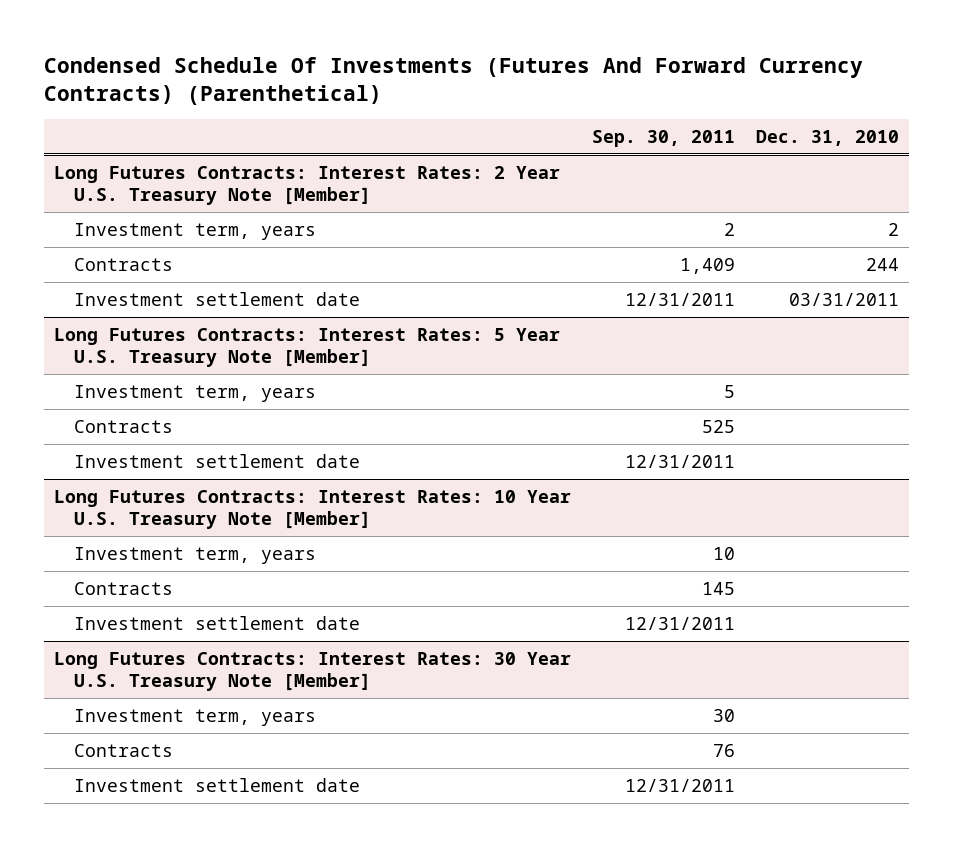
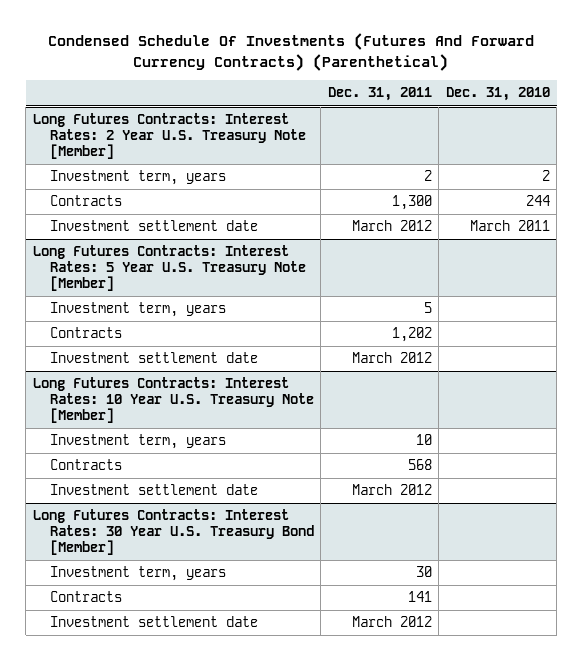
- | Sep. 30, 2011 | Dec. 31, 2010
+ | Dec. 31, 2011 | Dec. 31, 2010
@ Long Futures Contracts: Interest Rates: 2 Year U.S. Treasury Note [Member]
- Investment settlement date | 12/31/2011 | 03/31/2011
+ Investment settlement date | March 2012 | March 2011
- Long Futures Contracts: Interest Rates: 30 Year U.S. Treasury Note [Member]
+ Long Futures Contracts: Interest Rates: 30 Year U.S. Treasury Bond [Member]

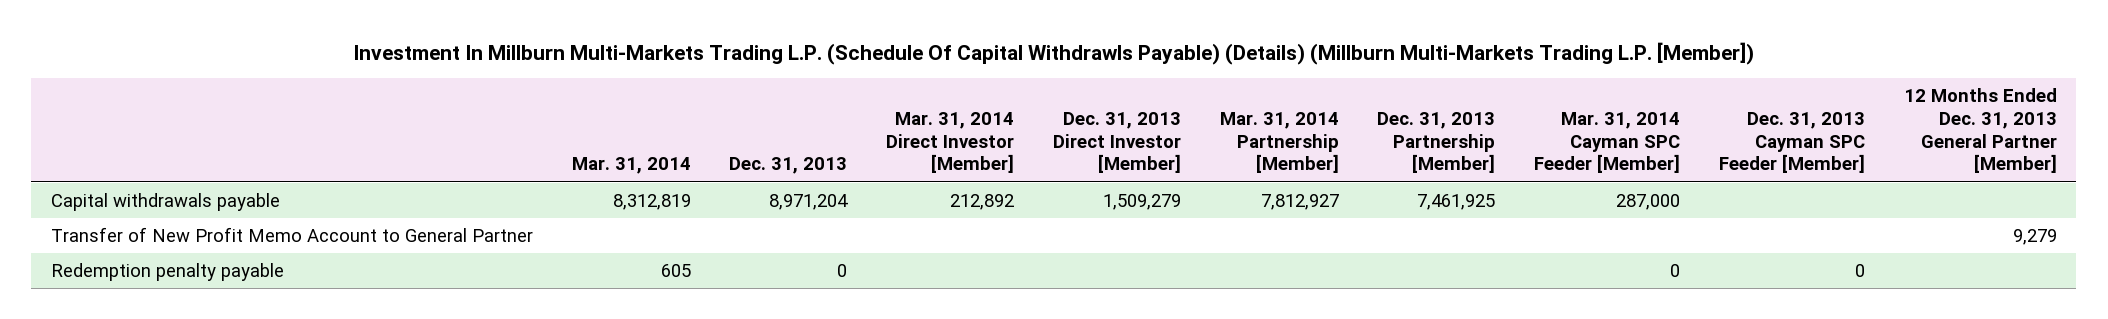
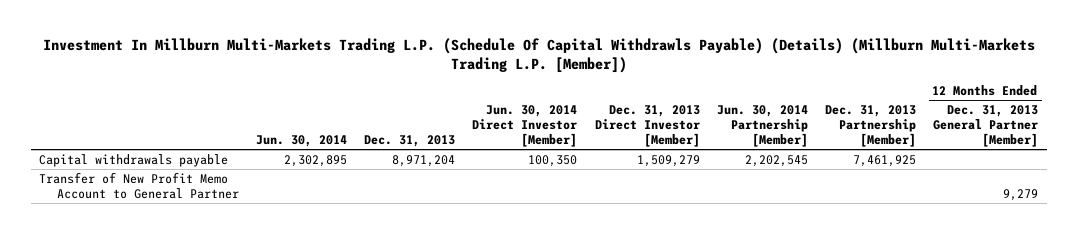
- | Mar. 31, 2014 | Dec. 31, 2013 | Mar. 31, 2014 Direct Investor [Member] | Dec. 31, 2013 Direct Investor [Member] | Mar. 31, 2014 Partnership [Member] | Dec. 31, 2013 Partnership [Member] | Mar. 31, 2014 Cayman SPC Feeder [Member] | Dec. 31, 2013 Cayman SPC Feeder [Member] | 12 Months Ended Dec. 31, 2013 General Partner [Member]
+ | Jun. 30, 2014 | Dec. 31, 2013 | Jun. 30, 2014 Direct Investor [Member] | Dec. 31, 2013 Direct Investor [Member] | Jun. 30, 2014 Partnership [Member] | Dec. 31, 2013 Partnership [Member] | 12 Months Ended Dec. 31, 2013 General Partner [Member]
- Redemption penalty payable | 605 | 0 | | | | | 0 | 0 |

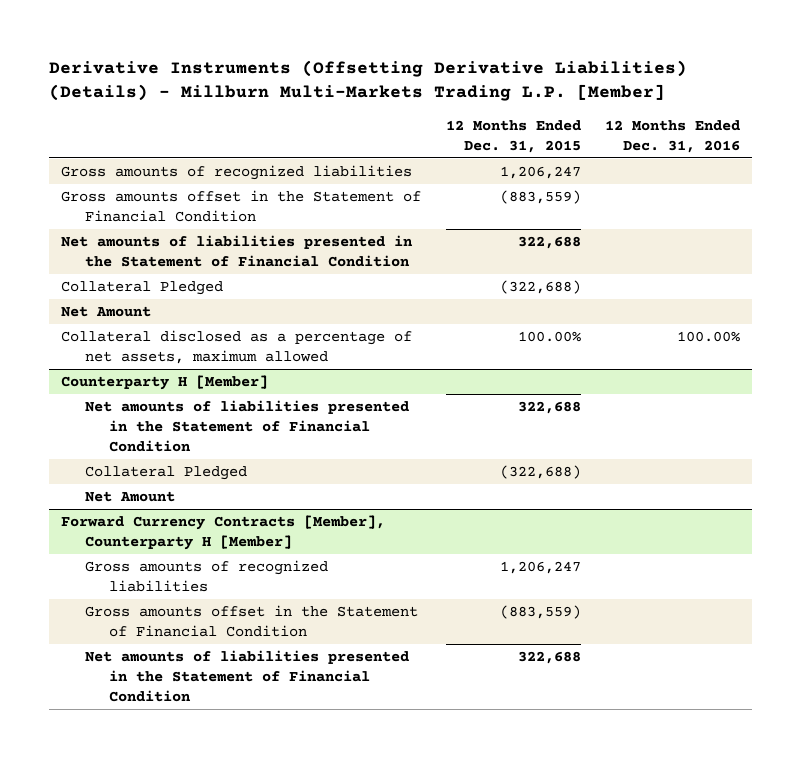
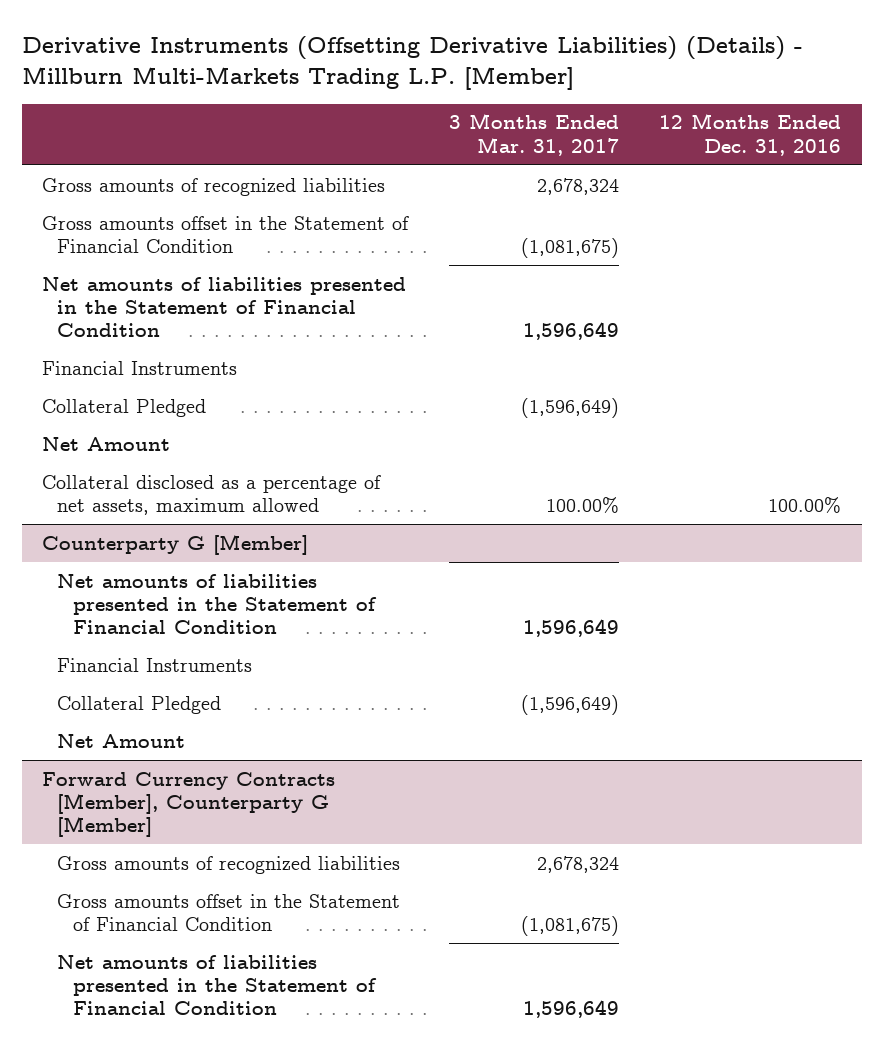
- | 12 Months Ended Dec. 31, 2015 | 12 Months Ended Dec. 31, 2016
+ | 3 Months Ended Mar. 31, 2017 | 12 Months Ended Dec. 31, 2016
+ Financial Instruments
- Counterparty H [Member]
+ Counterparty G [Member]
+ Financial Instruments
- Forward Currency Contracts [Member], Counterparty H [Member]
+ Forward Currency Contracts [Member], Counterparty G [Member]

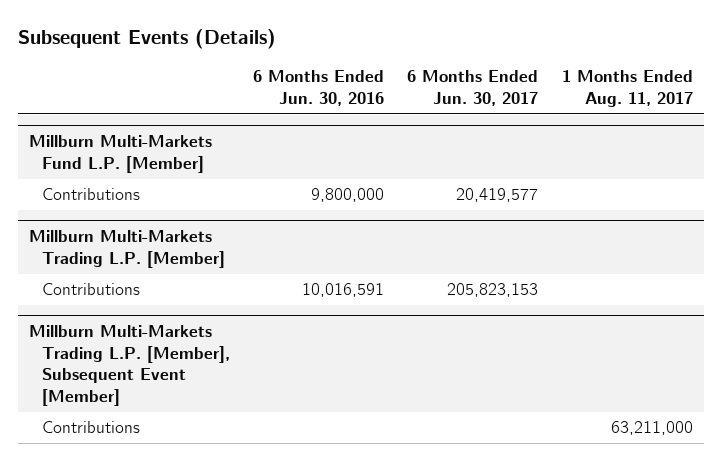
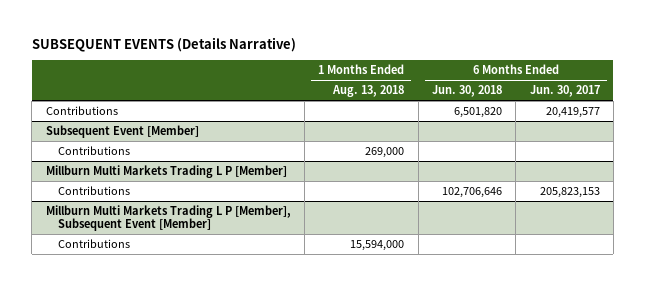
- Subsequent Events (Details)
+ SUBSEQUENT EVENTS (Details Narrative)
- | 6 Months Ended Jun. 30, 2016 | 6 Months Ended Jun. 30, 2017 | 1 Months Ended Aug. 11, 2017
+ | 1 Months Ended Aug. 13, 2018 | 6 Months Ended Jun. 30, 2018 | 6 Months Ended Jun. 30, 2017
- Millburn Multi-Markets Fund L.P. [Member]
- Millburn Multi-Markets Trading L.P. [Member]
+ Subsequent Event [Member]
+ Contributions | 269,000 | |
+ Millburn Multi Markets Trading L P [Member]
- Millburn Multi-Markets Trading L.P. [Member], Subsequent Event [Member]
+ Millburn Multi Markets Trading L P [Member], Subsequent Event [Member]

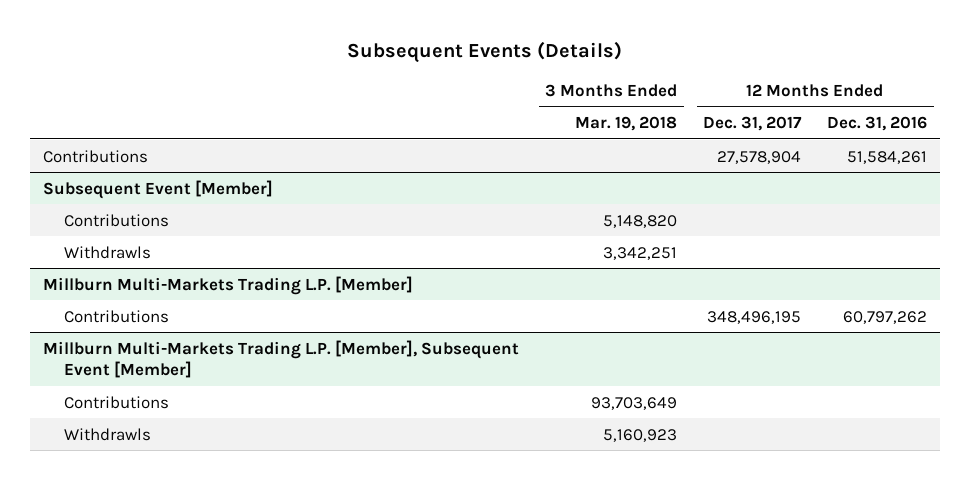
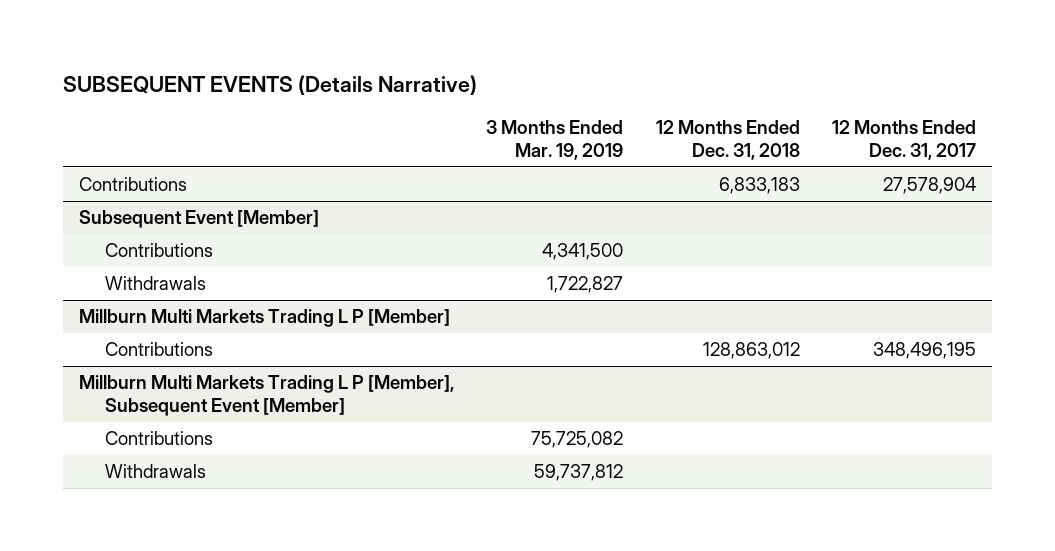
- Subsequent Events (Details)
+ SUBSEQUENT EVENTS (Details Narrative)
- | 3 Months Ended Mar. 19, 2018 | 12 Months Ended Dec. 31, 2017 | 12 Months Ended Dec. 31, 2016
+ | 3 Months Ended Mar. 19, 2019 | 12 Months Ended Dec. 31, 2018 | 12 Months Ended Dec. 31, 2017
@ Subsequent Event [Member]
- Withdrawls | 3,342,251 | |
- Millburn Multi-Markets Trading L.P. [Member]
@ Subsequent Event [Member]
+ Withdrawals | 1,722,827 | |
+ Millburn Multi Markets Trading L P [Member]
- Millburn Multi-Markets Trading L.P. [Member], Subsequent Event [Member]
+ Millburn Multi Markets Trading L P [Member], Subsequent Event [Member]
- Withdrawls | 5,160,923 | |
+ Withdrawals | 59,737,812 | |

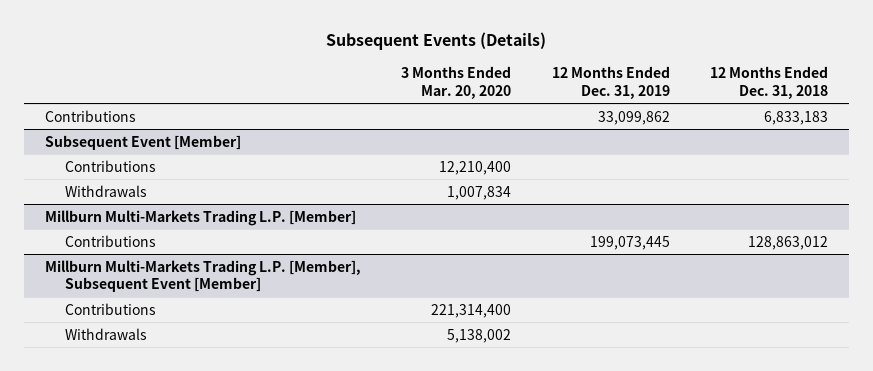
- SUBSEQUENT EVENTS (Details Narrative)
+ Subsequent Events (Details)
- | 3 Months Ended Mar. 19, 2019 | 12 Months Ended Dec. 31, 2018 | 12 Months Ended Dec. 31, 2017
+ | 3 Months Ended Mar. 20, 2020 | 12 Months Ended Dec. 31, 2019 | 12 Months Ended Dec. 31, 2018
- Millburn Multi Markets Trading L P [Member]
+ Millburn Multi-Markets Trading L.P. [Member]
- Millburn Multi Markets Trading L P [Member], Subsequent Event [Member]
+ Millburn Multi-Markets Trading L.P. [Member], Subsequent Event [Member]

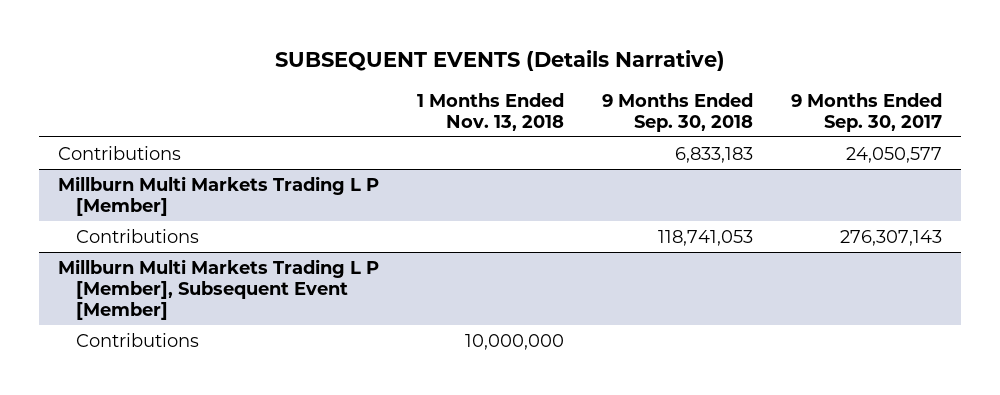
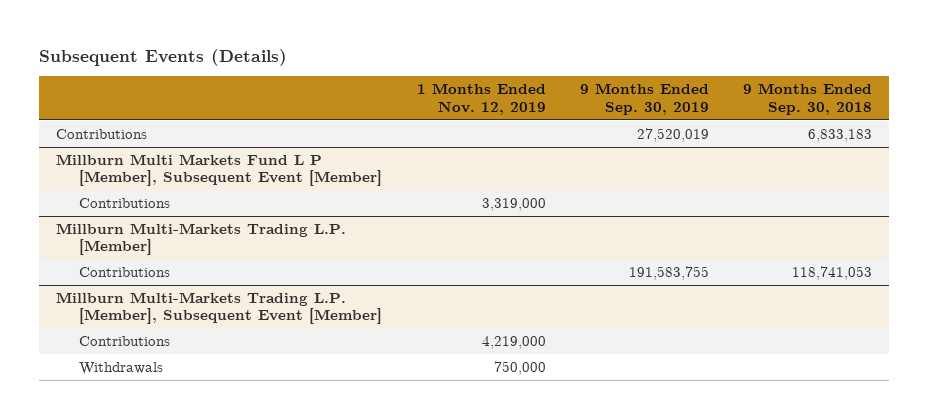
- SUBSEQUENT EVENTS (Details Narrative)
+ Subsequent Events (Details)
- | 1 Months Ended Nov. 13, 2018 | 9 Months Ended Sep. 30, 2018 | 9 Months Ended Sep. 30, 2017
+ | 1 Months Ended Nov. 12, 2019 | 9 Months Ended Sep. 30, 2019 | 9 Months Ended Sep. 30, 2018
- Millburn Multi Markets Trading L P [Member]
+ Millburn Multi Markets Fund L P [Member], Subsequent Event [Member]
+ Contributions | 3,319,000 | |
+ Millburn Multi-Markets Trading L.P. [Member]
- Millburn Multi Markets Trading L P [Member], Subsequent Event [Member]
+ Millburn Multi-Markets Trading L.P. [Member], Subsequent Event [Member]
+ Withdrawals | 750,000 | |

